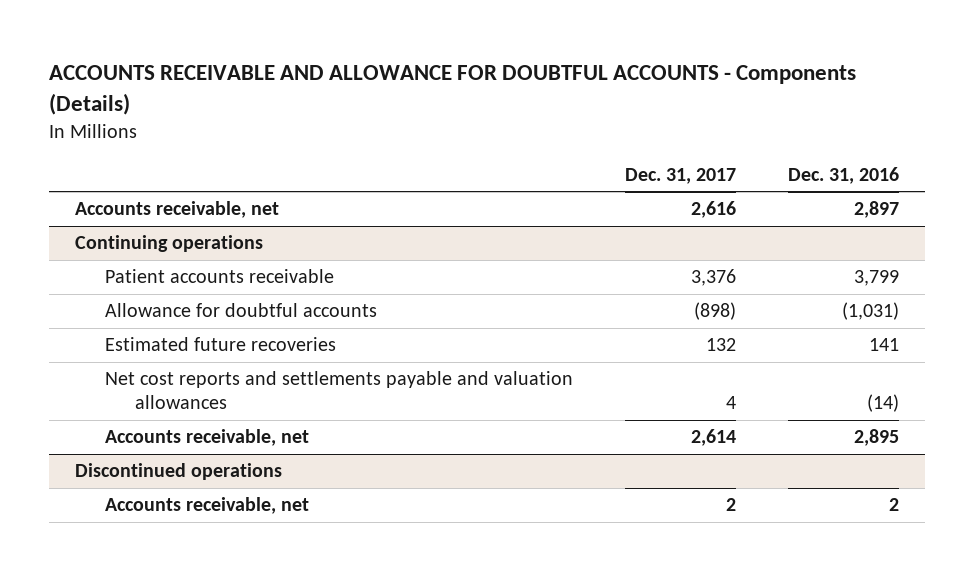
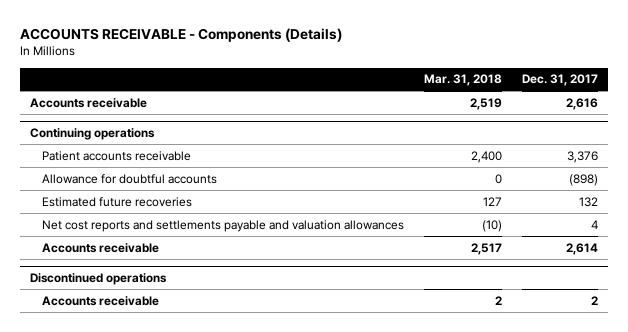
- ACCOUNTS RECEIVABLE AND ALLOWANCE FOR DOUBTFUL ACCOUNTS - Components (Details)
+ ACCOUNTS RECEIVABLE - Components (Details)
- | Dec. 31, 2017 | Dec. 31, 2016
+ | Mar. 31, 2018 | Dec. 31, 2017
- Accounts receivable, net | 2,616 | 2,897
+ Accounts receivable | 2,519 | 2,616
@ Continuing operations
- Accounts receivable, net | 2,614 | 2,895
+ Accounts receivable | 2,517 | 2,614
@ Discontinued operations
- Accounts receivable, net | 2 | 2
+ Accounts receivable | 2 | 2

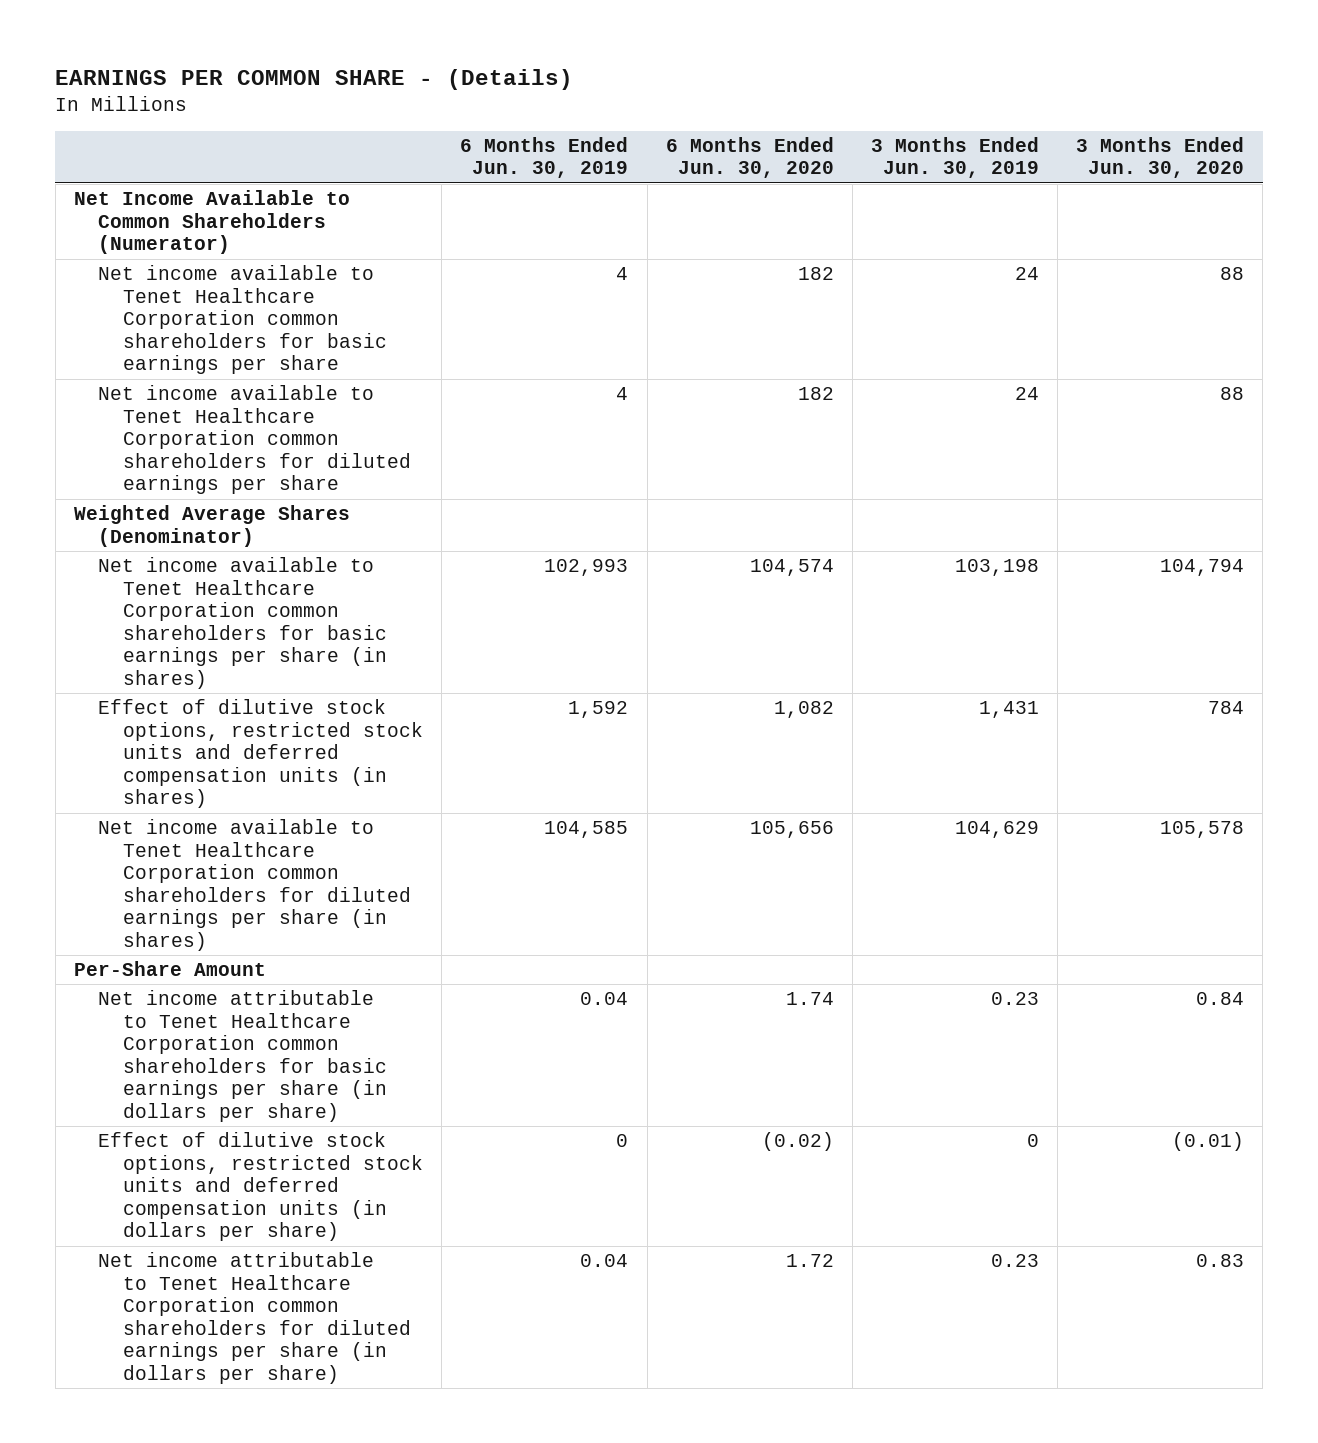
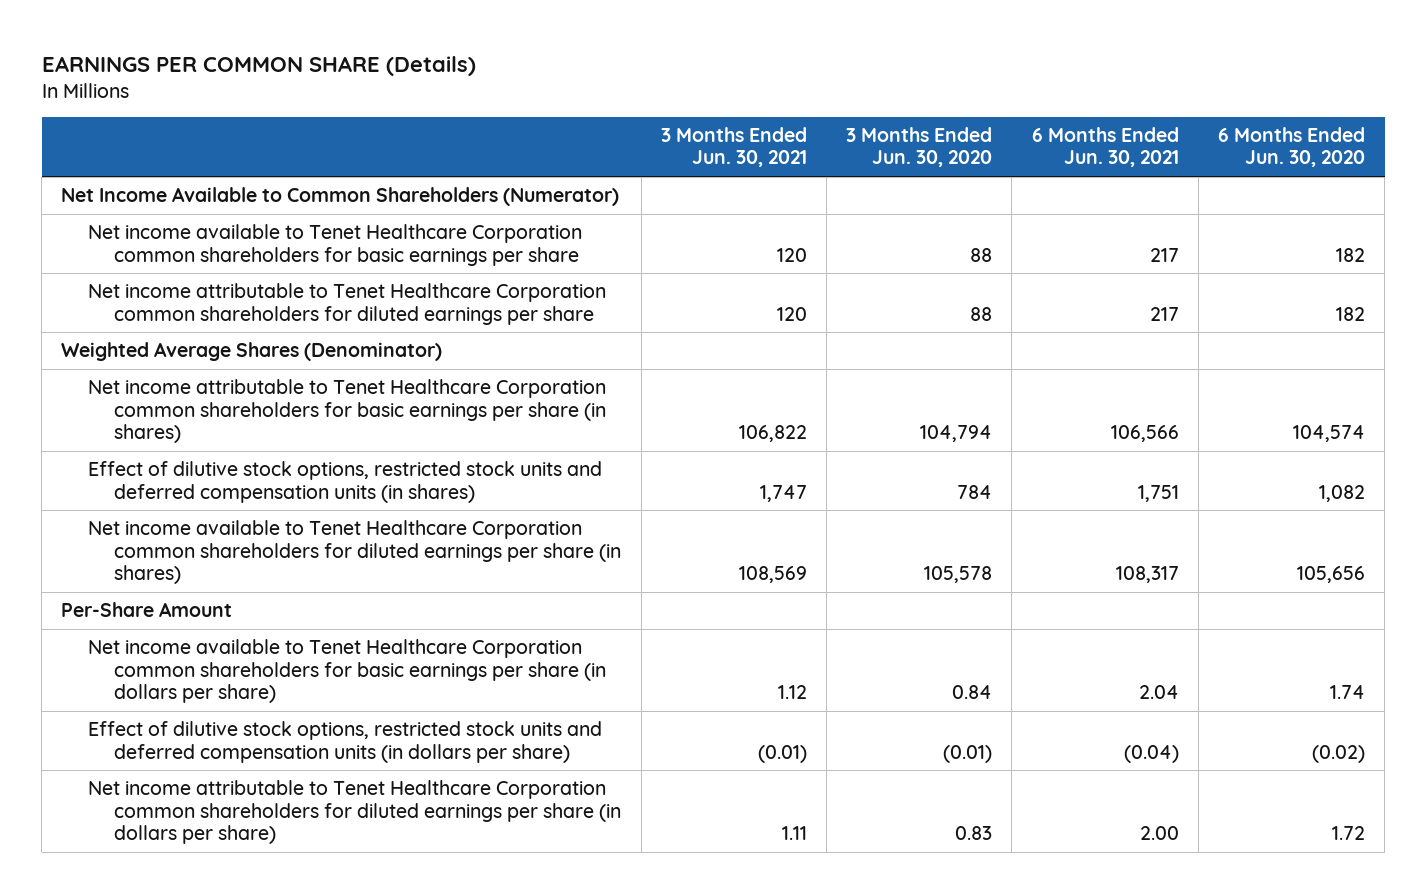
- EARNINGS PER COMMON SHARE - (Details)
+ EARNINGS PER COMMON SHARE (Details)
- | 6 Months Ended Jun. 30, 2019 | 6 Months Ended Jun. 30, 2020 | 3 Months Ended Jun. 30, 2019 | 3 Months Ended Jun. 30, 2020
+ | 3 Months Ended Jun. 30, 2021 | 3 Months Ended Jun. 30, 2020 | 6 Months Ended Jun. 30, 2021 | 6 Months Ended Jun. 30, 2020
- Net income available to Tenet Healthcare Corporation common shareholders for diluted earnings per share | 4 | 182 | 24 | 88
+ Net income attributable to Tenet Healthcare Corporation common shareholders for diluted earnings per share | 120 | 88 | 217 | 182
- Net income available to Tenet Healthcare Corporation common shareholders for basic earnings per share (in shares) | 102,993 | 104,574 | 103,198 | 104,794
+ Net income attributable to Tenet Healthcare Corporation common shareholders for basic earnings per share (in shares) | 106,822 | 104,794 | 106,566 | 104,574
- Net income attributable to Tenet Healthcare Corporation common shareholders for basic earnings per share (in dollars per share) | 0.04 | 1.74 | 0.23 | 0.84
+ Net income available to Tenet Healthcare Corporation common shareholders for basic earnings per share (in dollars per share) | 1.12 | 0.84 | 2.04 | 1.74

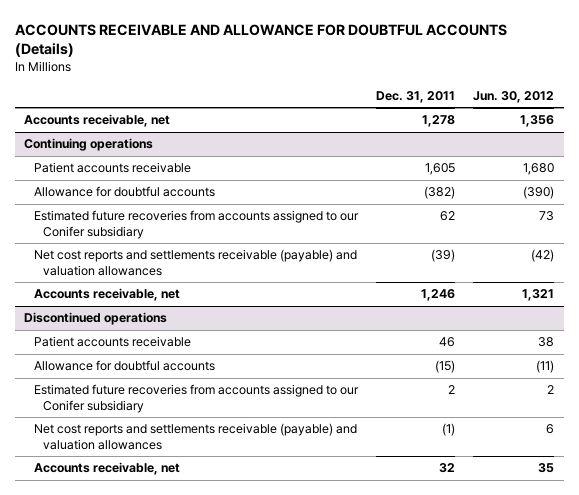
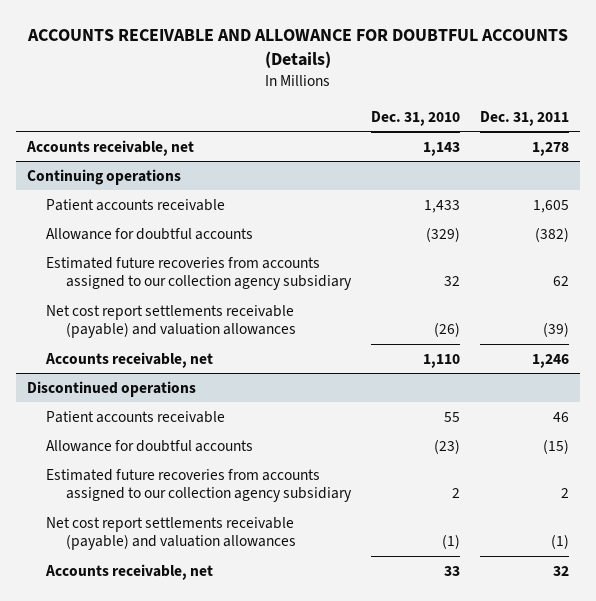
- | Dec. 31, 2011 | Jun. 30, 2012
+ | Dec. 31, 2010 | Dec. 31, 2011
@ Continuing operations
- Estimated future recoveries from accounts assigned to our Conifer subsidiary | 62 | 73
- Net cost reports and settlements receivable (payable) and valuation allowances | (39) | (42)
+ Estimated future recoveries from accounts assigned to our collection agency subsidiary | 32 | 62
+ Net cost report settlements receivable (payable) and valuation allowances | (26) | (39)
@ Discontinued operations
- Estimated future recoveries from accounts assigned to our Conifer subsidiary | 2 | 2
- Net cost reports and settlements receivable (payable) and valuation allowances | (1) | 6
+ Estimated future recoveries from accounts assigned to our collection agency subsidiary | 2 | 2
+ Net cost report settlements receivable (payable) and valuation allowances | (1) | (1)

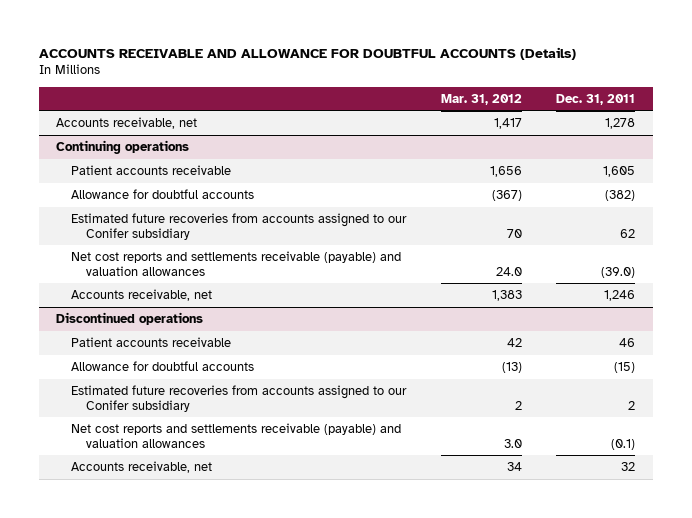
- | Dec. 31, 2010 | Dec. 31, 2011
+ | Mar. 31, 2012 | Dec. 31, 2011
@ Continuing operations
- Estimated future recoveries from accounts assigned to our collection agency subsidiary | 32 | 62
- Net cost report settlements receivable (payable) and valuation allowances | (26) | (39)
+ Estimated future recoveries from accounts assigned to our Conifer subsidiary | 70 | 62
+ Net cost reports and settlements receivable (payable) and valuation allowances | 24.0 | (39.0)
@ Discontinued operations
- Estimated future recoveries from accounts assigned to our collection agency subsidiary | 2 | 2
- Net cost report settlements receivable (payable) and valuation allowances | (1) | (1)
+ Estimated future recoveries from accounts assigned to our Conifer subsidiary | 2 | 2
+ Net cost reports and settlements receivable (payable) and valuation allowances | 3.0 | (0.1)

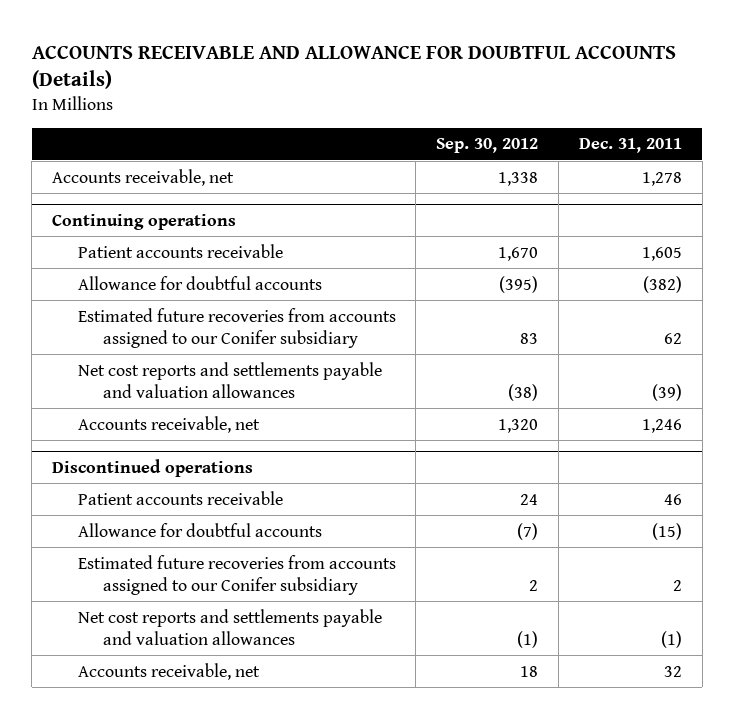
- | Mar. 31, 2012 | Dec. 31, 2011
+ | Sep. 30, 2012 | Dec. 31, 2011
@ Continuing operations
- Net cost reports and settlements receivable (payable) and valuation allowances | 24.0 | (39.0)
+ Net cost reports and settlements payable and valuation allowances | (38) | (39)
@ Discontinued operations
- Net cost reports and settlements receivable (payable) and valuation allowances | 3.0 | (0.1)
+ Net cost reports and settlements payable and valuation allowances | (1) | (1)

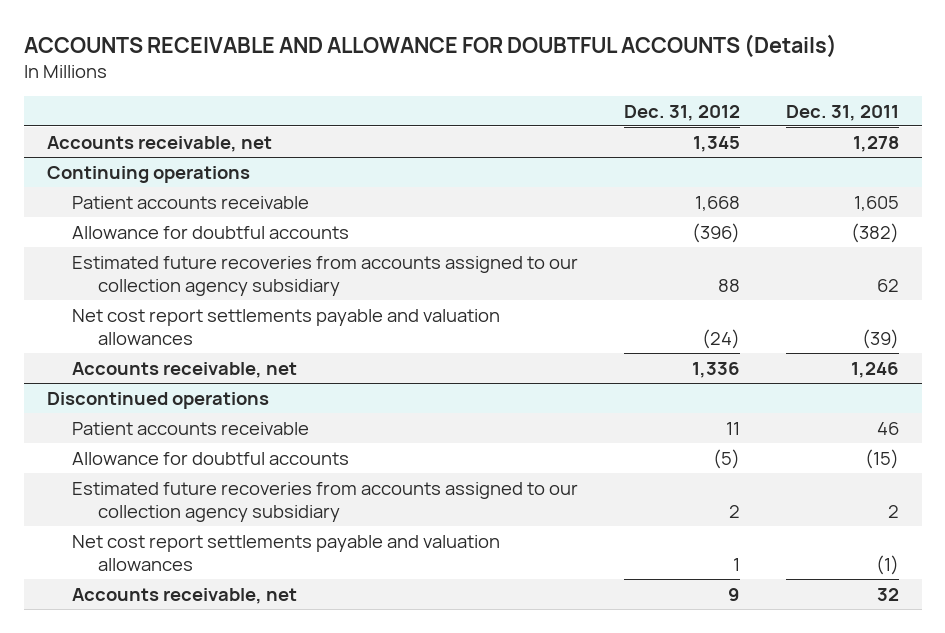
- | Sep. 30, 2012 | Dec. 31, 2011
+ | Dec. 31, 2012 | Dec. 31, 2011
@ Continuing operations
- Estimated future recoveries from accounts assigned to our Conifer subsidiary | 83 | 62
- Net cost reports and settlements payable and valuation allowances | (38) | (39)
+ Estimated future recoveries from accounts assigned to our collection agency subsidiary | 88 | 62
+ Net cost report settlements payable and valuation allowances | (24) | (39)
@ Discontinued operations
- Estimated future recoveries from accounts assigned to our Conifer subsidiary | 2 | 2
- Net cost reports and settlements payable and valuation allowances | (1) | (1)
+ Estimated future recoveries from accounts assigned to our collection agency subsidiary | 2 | 2
+ Net cost report settlements payable and valuation allowances | 1 | (1)

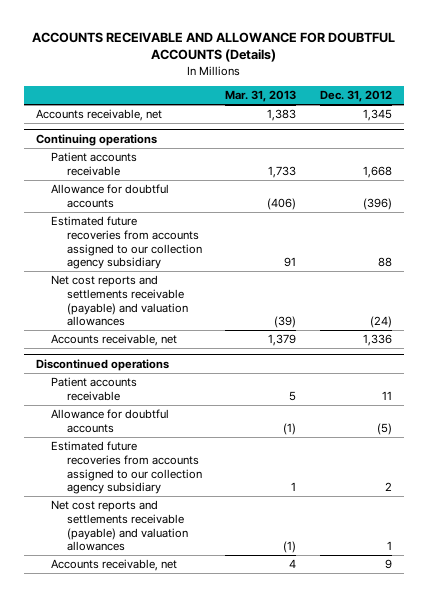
- | Dec. 31, 2012 | Dec. 31, 2011
+ | Mar. 31, 2013 | Dec. 31, 2012
@ Continuing operations
- Net cost report settlements payable and valuation allowances | (24) | (39)
+ Net cost reports and settlements receivable (payable) and valuation allowances | (39) | (24)
@ Discontinued operations
- Net cost report settlements payable and valuation allowances | 1 | (1)
+ Net cost reports and settlements receivable (payable) and valuation allowances | (1) | 1

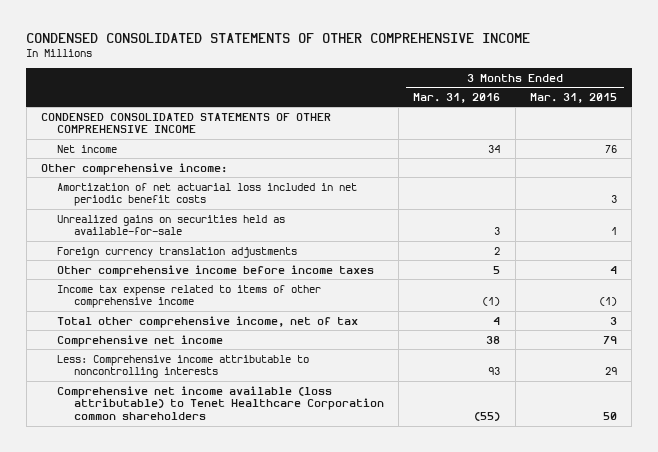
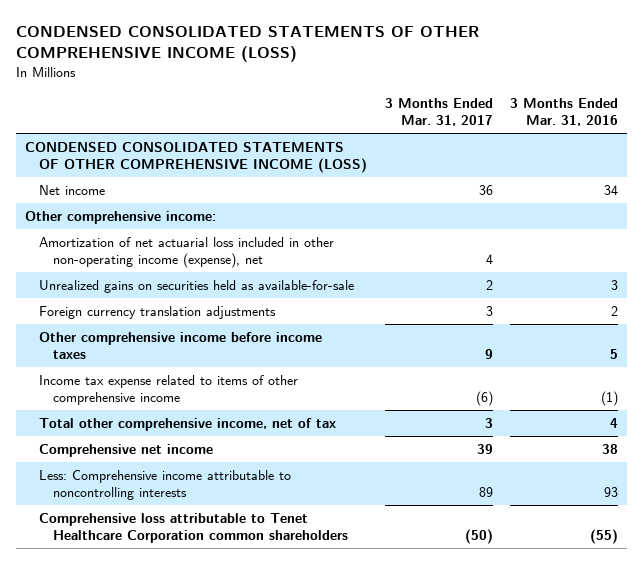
- CONDENSED CONSOLIDATED STATEMENTS OF OTHER COMPREHENSIVE INCOME
+ CONDENSED CONSOLIDATED STATEMENTS OF OTHER COMPREHENSIVE INCOME (LOSS)
- | 3 Months Ended Mar. 31, 2016 | 3 Months Ended Mar. 31, 2015
+ | 3 Months Ended Mar. 31, 2017 | 3 Months Ended Mar. 31, 2016
- CONDENSED CONSOLIDATED STATEMENTS OF OTHER COMPREHENSIVE INCOME
+ CONDENSED CONSOLIDATED STATEMENTS OF OTHER COMPREHENSIVE INCOME (LOSS)
- Amortization of net actuarial loss included in net periodic benefit costs | | 3
+ Amortization of net actuarial loss included in other non-operating income (expense), net | 4 |
- Comprehensive net income available (loss attributable) to Tenet Healthcare Corporation common shareholders | (55) | 50
+ Comprehensive loss attributable to Tenet Healthcare Corporation common shareholders | (50) | (55)

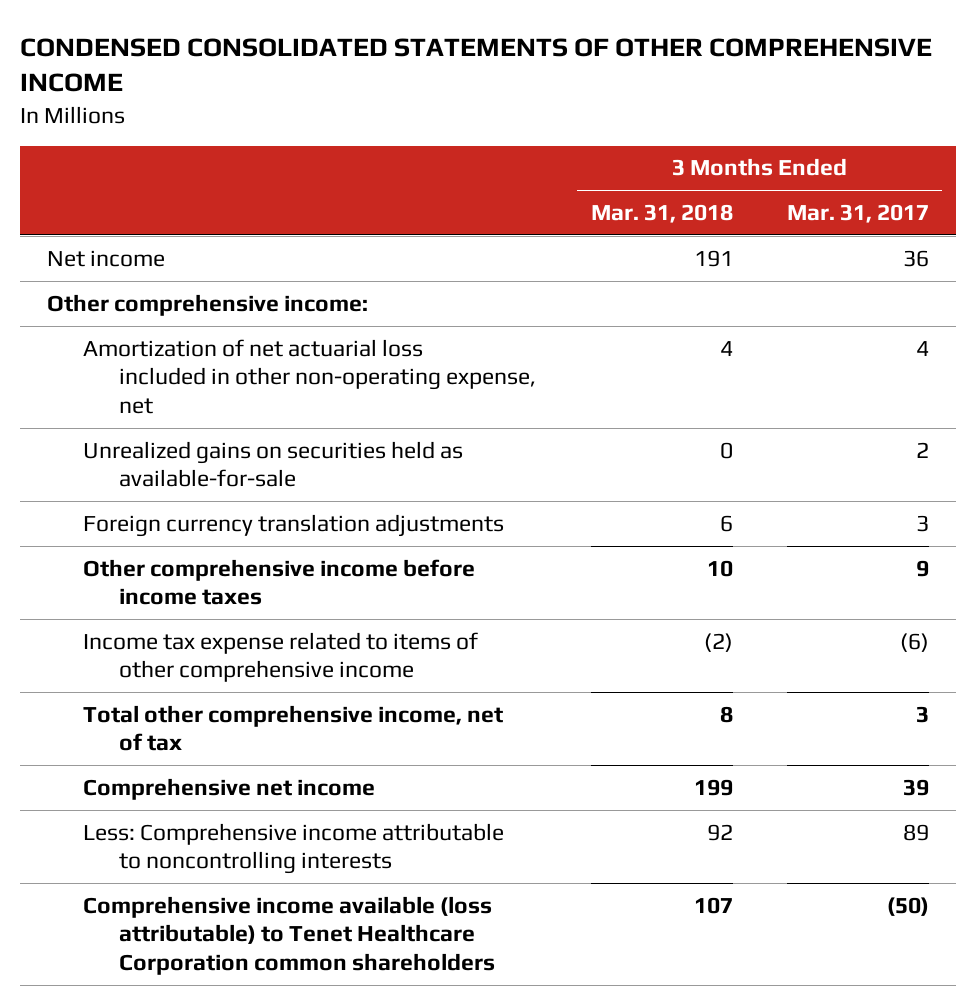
- CONDENSED CONSOLIDATED STATEMENTS OF OTHER COMPREHENSIVE INCOME (LOSS)
+ CONDENSED CONSOLIDATED STATEMENTS OF OTHER COMPREHENSIVE INCOME
- | 3 Months Ended Mar. 31, 2017 | 3 Months Ended Mar. 31, 2016
+ | 3 Months Ended Mar. 31, 2018 | 3 Months Ended Mar. 31, 2017
- CONDENSED CONSOLIDATED STATEMENTS OF OTHER COMPREHENSIVE INCOME (LOSS)
- Amortization of net actuarial loss included in other non-operating income (expense), net | 4 |
+ Amortization of net actuarial loss included in other non-operating expense, net | 4 | 4
- Comprehensive loss attributable to Tenet Healthcare Corporation common shareholders | (50) | (55)
+ Comprehensive income available (loss attributable) to Tenet Healthcare Corporation common shareholders | 107 | (50)

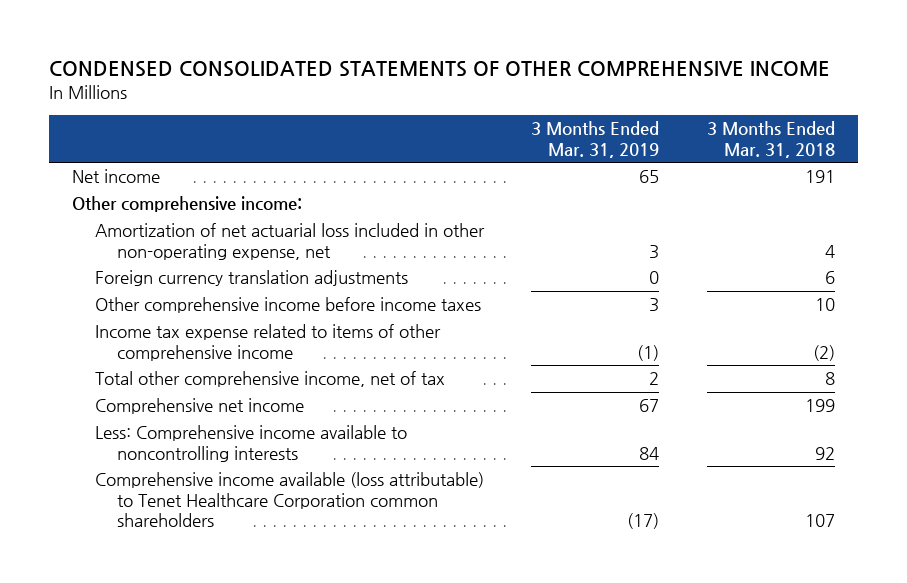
- | 3 Months Ended Mar. 31, 2018 | 3 Months Ended Mar. 31, 2017
+ | 3 Months Ended Mar. 31, 2019 | 3 Months Ended Mar. 31, 2018
- Unrealized gains on securities held as available-for-sale | 0 | 2
- Less: Comprehensive income attributable to noncontrolling interests | 92 | 89
+ Less: Comprehensive income available to noncontrolling interests | 84 | 92

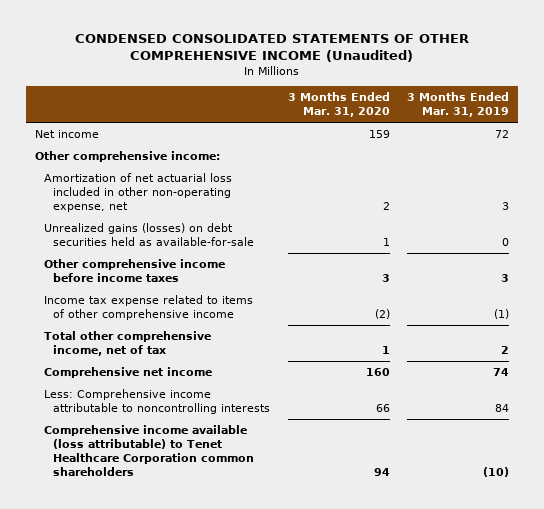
- CONDENSED CONSOLIDATED STATEMENTS OF OTHER COMPREHENSIVE INCOME
+ CONDENSED CONSOLIDATED STATEMENTS OF OTHER COMPREHENSIVE INCOME (Unaudited)
- | 3 Months Ended Mar. 31, 2019 | 3 Months Ended Mar. 31, 2018
+ | 3 Months Ended Mar. 31, 2020 | 3 Months Ended Mar. 31, 2019
- Net income | 65 | 191
+ Net income | 159 | 72
- Foreign currency translation adjustments | 0 | 6
+ Unrealized gains (losses) on debt securities held as available-for-sale | 1 | 0
- Comprehensive net income | 67 | 199
- Less: Comprehensive income available to noncontrolling interests | 84 | 92
- Comprehensive income available (loss attributable) to Tenet Healthcare Corporation common shareholders | (17) | 107
+ Comprehensive net income | 160 | 74
+ Less: Comprehensive income attributable to noncontrolling interests | 66 | 84
+ Comprehensive income available (loss attributable) to Tenet Healthcare Corporation common shareholders | 94 | (10)

